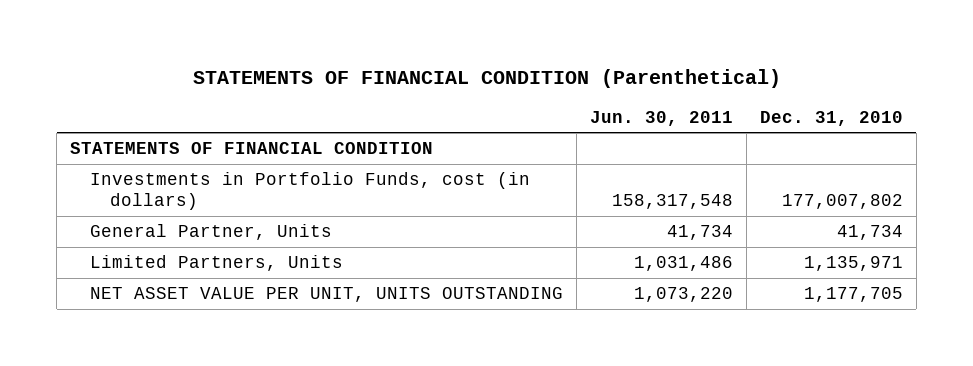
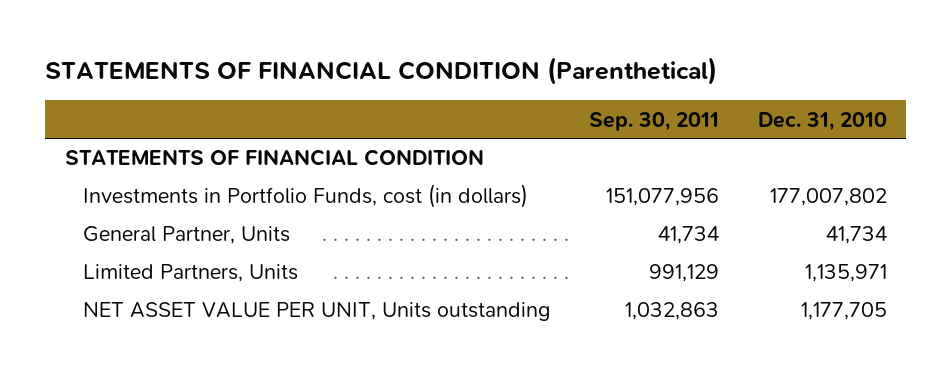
- | Jun. 30, 2011 | Dec. 31, 2010
+ | Sep. 30, 2011 | Dec. 31, 2010
- NET ASSET VALUE PER UNIT, UNITS OUTSTANDING | 1,073,220 | 1,177,705
+ NET ASSET VALUE PER UNIT, Units outstanding | 1,032,863 | 1,177,705

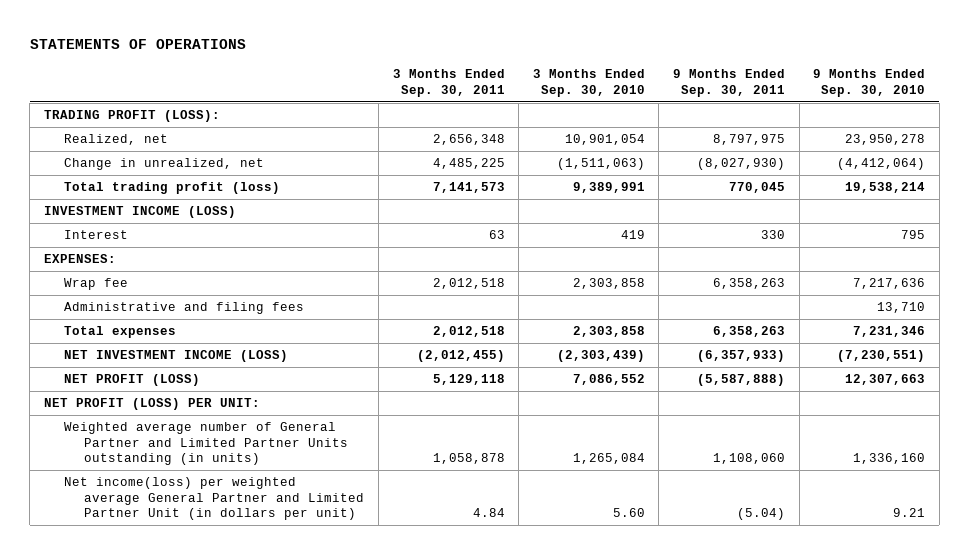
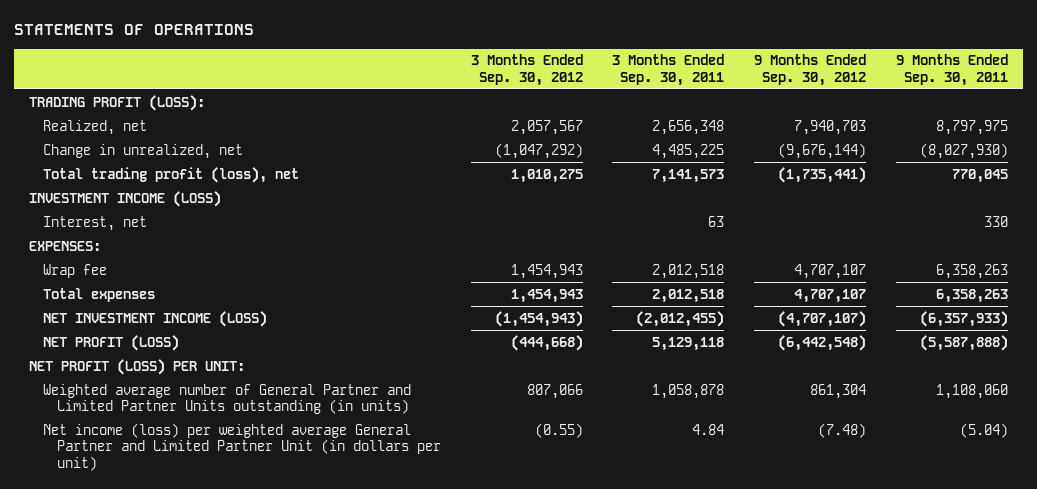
- | 3 Months Ended Sep. 30, 2011 | 3 Months Ended Sep. 30, 2010 | 9 Months Ended Sep. 30, 2011 | 9 Months Ended Sep. 30, 2010
+ | 3 Months Ended Sep. 30, 2012 | 3 Months Ended Sep. 30, 2011 | 9 Months Ended Sep. 30, 2012 | 9 Months Ended Sep. 30, 2011
- Total trading profit (loss) | 7,141,573 | 9,389,991 | 770,045 | 19,538,214
+ Total trading profit (loss), net | 1,010,275 | 7,141,573 | (1,735,441) | 770,045
- Interest | 63 | 419 | 330 | 795
+ Interest, net | | 63 | | 330
- Administrative and filing fees | | | | 13,710
- Net income(loss) per weighted average General Partner and Limited Partner Unit (in dollars per unit) | 4.84 | 5.60 | (5.04) | 9.21
+ Net income (loss) per weighted average General Partner and Limited Partner Unit (in dollars per unit) | (0.55) | 4.84 | (7.48) | (5.04)

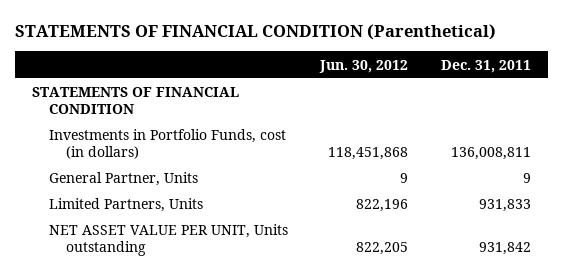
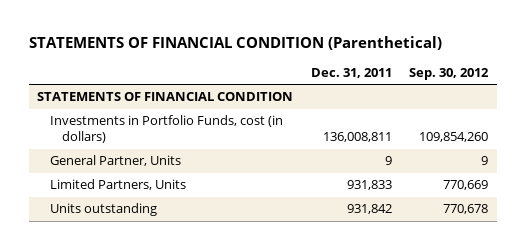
- | Jun. 30, 2012 | Dec. 31, 2011
+ | Dec. 31, 2011 | Sep. 30, 2012
- NET ASSET VALUE PER UNIT, Units outstanding | 822,205 | 931,842
+ Units outstanding | 931,842 | 770,678

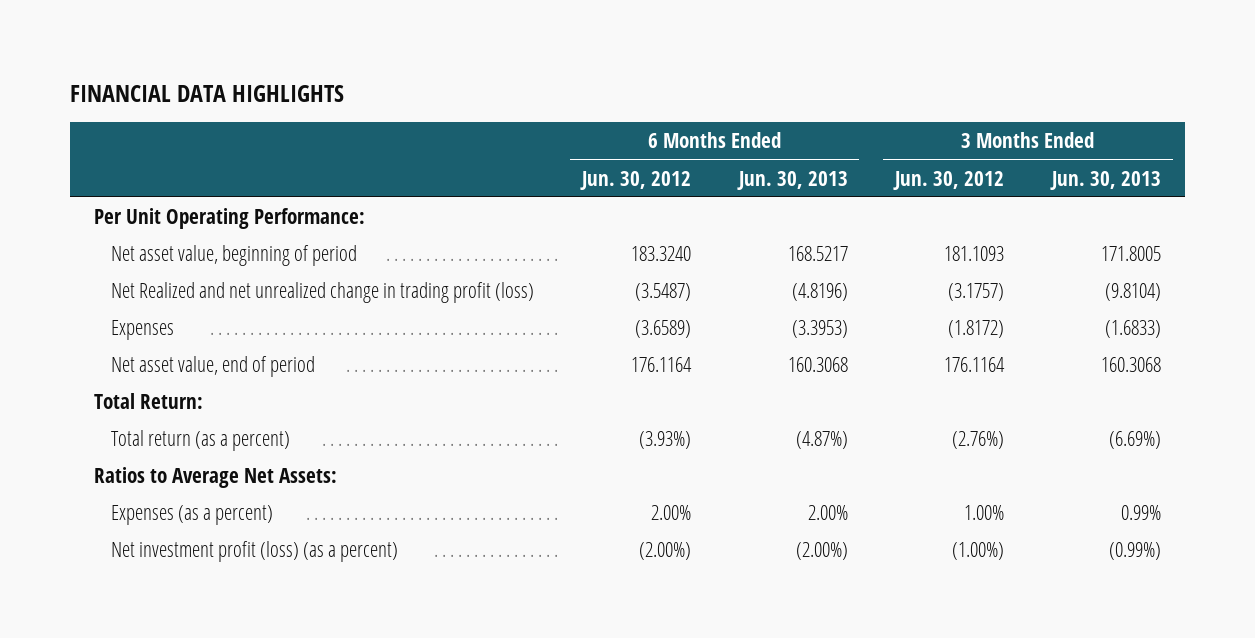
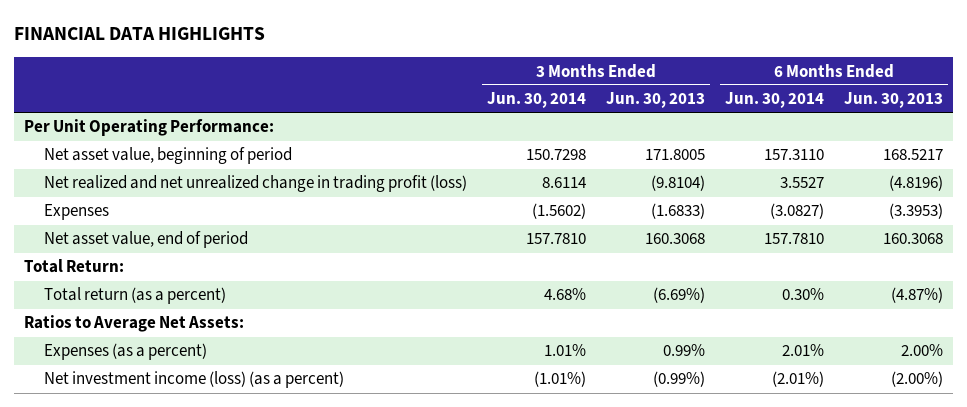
- | 6 Months Ended Jun. 30, 2012 | 6 Months Ended Jun. 30, 2013 | 3 Months Ended Jun. 30, 2012 | 3 Months Ended Jun. 30, 2013
+ | 3 Months Ended Jun. 30, 2014 | 3 Months Ended Jun. 30, 2013 | 6 Months Ended Jun. 30, 2014 | 6 Months Ended Jun. 30, 2013
- Net Realized and net unrealized change in trading profit (loss) | (3.5487) | (4.8196) | (3.1757) | (9.8104)
+ Net realized and net unrealized change in trading profit (loss) | 8.6114 | (9.8104) | 3.5527 | (4.8196)
- Net investment profit (loss) (as a percent) | (2.00%) | (2.00%) | (1.00%) | (0.99%)
+ Net investment income (loss) (as a percent) | (1.01%) | (0.99%) | (2.01%) | (2.00%)

